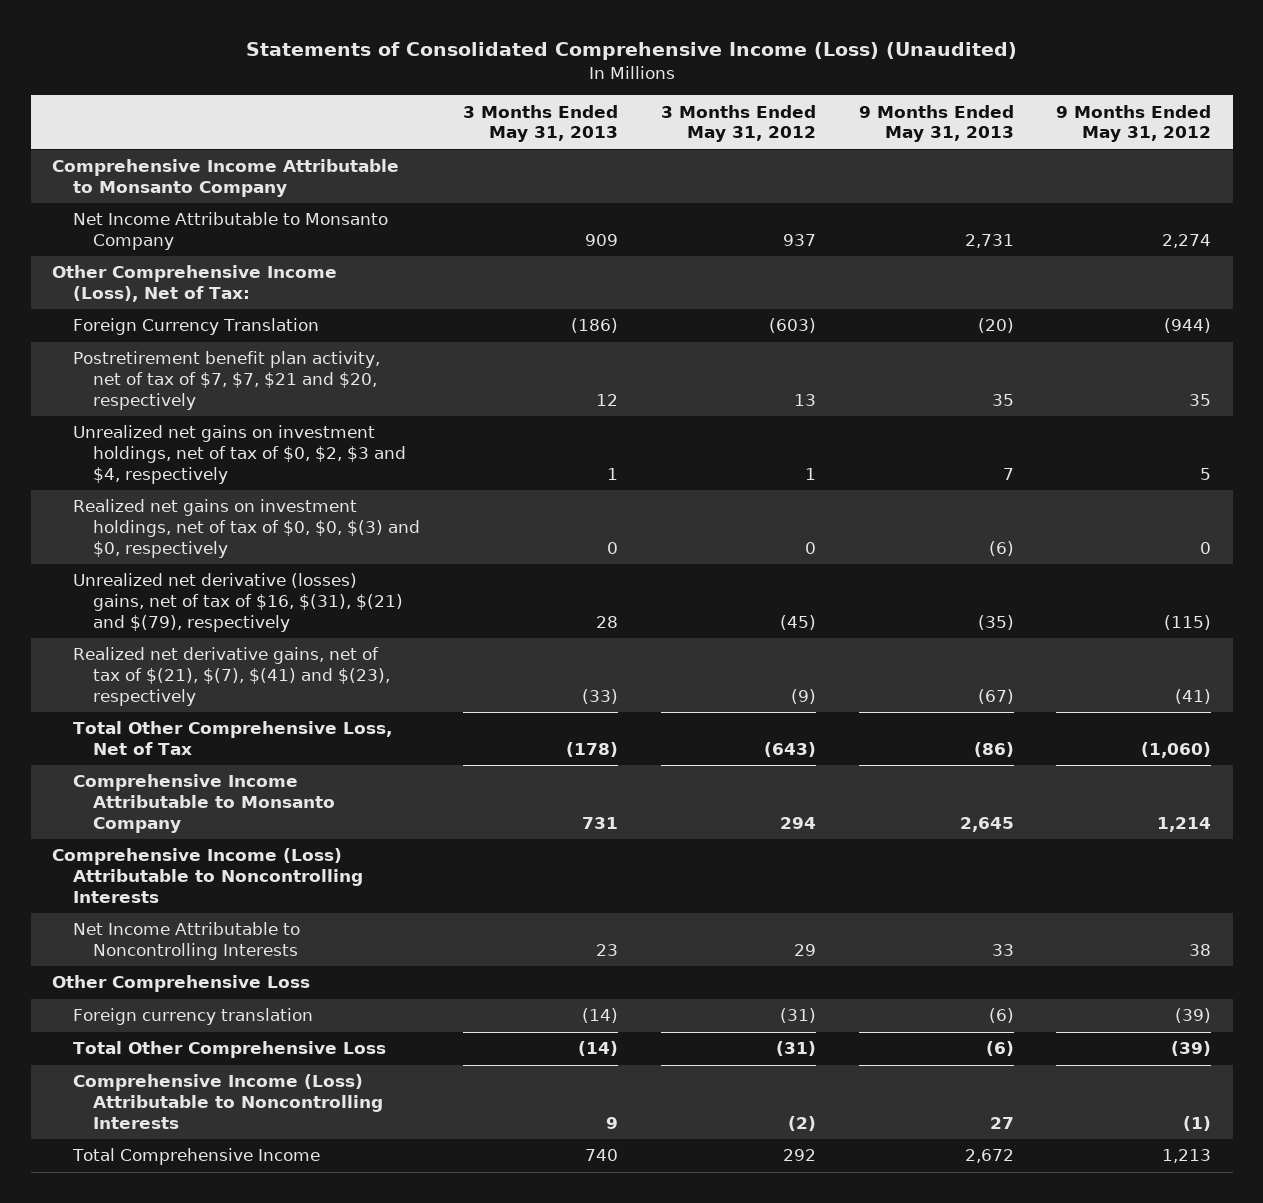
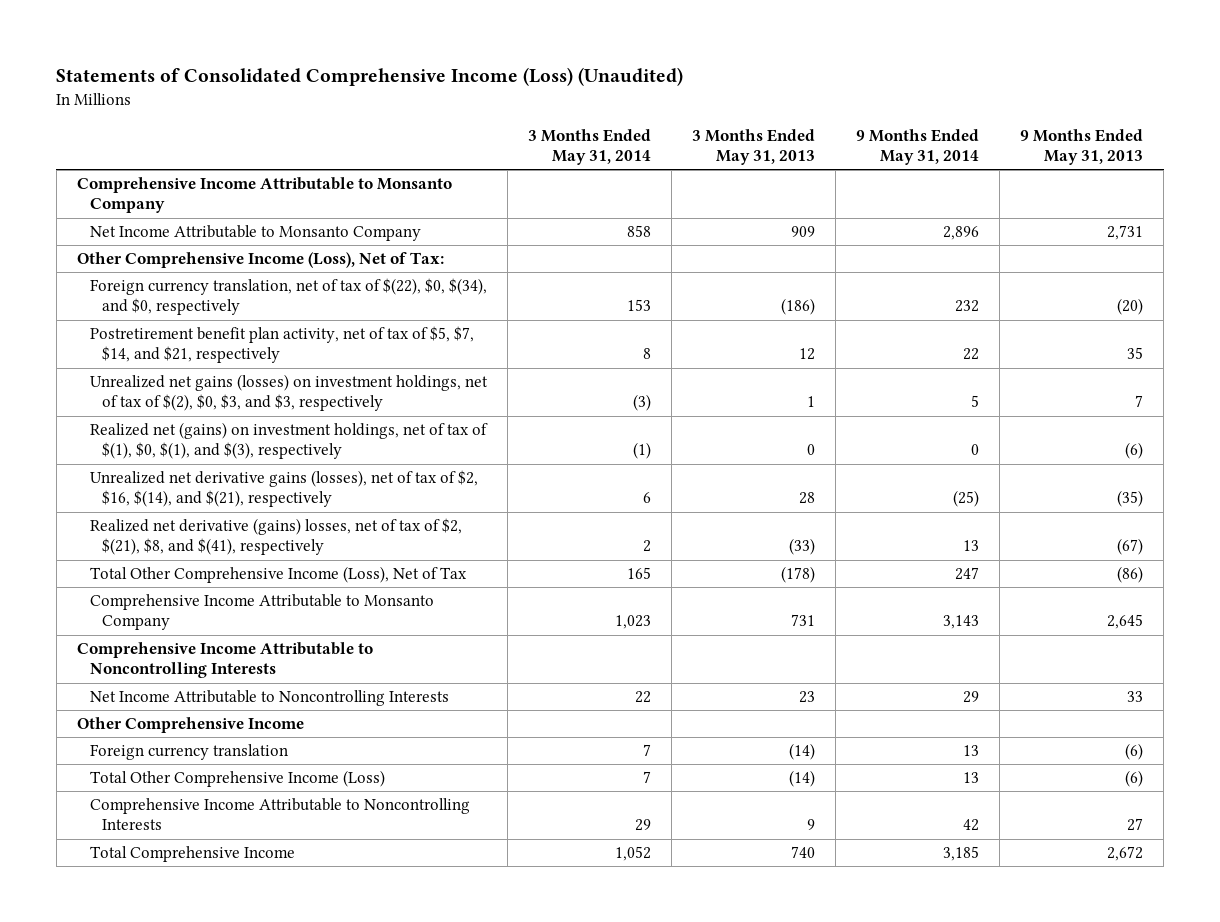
- | 3 Months Ended May 31, 2013 | 3 Months Ended May 31, 2012 | 9 Months Ended May 31, 2013 | 9 Months Ended May 31, 2012
+ | 3 Months Ended May 31, 2014 | 3 Months Ended May 31, 2013 | 9 Months Ended May 31, 2014 | 9 Months Ended May 31, 2013
- Foreign Currency Translation | (186) | (603) | (20) | (944)
- Postretirement benefit plan activity, net of tax of $7, $7, $21 and $20, respectively | 12 | 13 | 35 | 35
- Unrealized net gains on investment holdings, net of tax of $0, $2, $3 and $4, respectively | 1 | 1 | 7 | 5
- Realized net gains on investment holdings, net of tax of $0, $0, $(3) and $0, respectively | 0 | 0 | (6) | 0
- Unrealized net derivative (losses) gains, net of tax of $16, $(31), $(21) and $(79), respectively | 28 | (45) | (35) | (115)
- Realized net derivative gains, net of tax of $(21), $(7), $(41) and $(23), respectively | (33) | (9) | (67) | (41)
- Total Other Comprehensive Loss, Net of Tax | (178) | (643) | (86) | (1,060)
+ Foreign currency translation, net of tax of $(22), $0, $(34), and $0, respectively | 153 | (186) | 232 | (20)
+ Postretirement benefit plan activity, net of tax of $5, $7, $14, and $21, respectively | 8 | 12 | 22 | 35
+ Unrealized net gains (losses) on investment holdings, net of tax of $(2), $0, $3, and $3, respectively | (3) | 1 | 5 | 7
+ Realized net (gains) on investment holdings, net of tax of $(1), $0, $(1), and $(3), respectively | (1) | 0 | 0 | (6)
+ Unrealized net derivative gains (losses), net of tax of $2, $16, $(14), and $(21), respectively | 6 | 28 | (25) | (35)
+ Realized net derivative (gains) losses, net of tax of $2, $(21), $8, and $(41), respectively | 2 | (33) | 13 | (67)
+ Total Other Comprehensive Income (Loss), Net of Tax | 165 | (178) | 247 | (86)
- Comprehensive Income (Loss) Attributable to Noncontrolling Interests
+ Comprehensive Income Attributable to Noncontrolling Interests
- Other Comprehensive Loss
+ Other Comprehensive Income
- Total Other Comprehensive Loss | (14) | (31) | (6) | (39)
- Comprehensive Income (Loss) Attributable to Noncontrolling Interests | 9 | (2) | 27 | (1)
+ Total Other Comprehensive Income (Loss) | 7 | (14) | 13 | (6)
+ Comprehensive Income Attributable to Noncontrolling Interests | 29 | 9 | 42 | 27

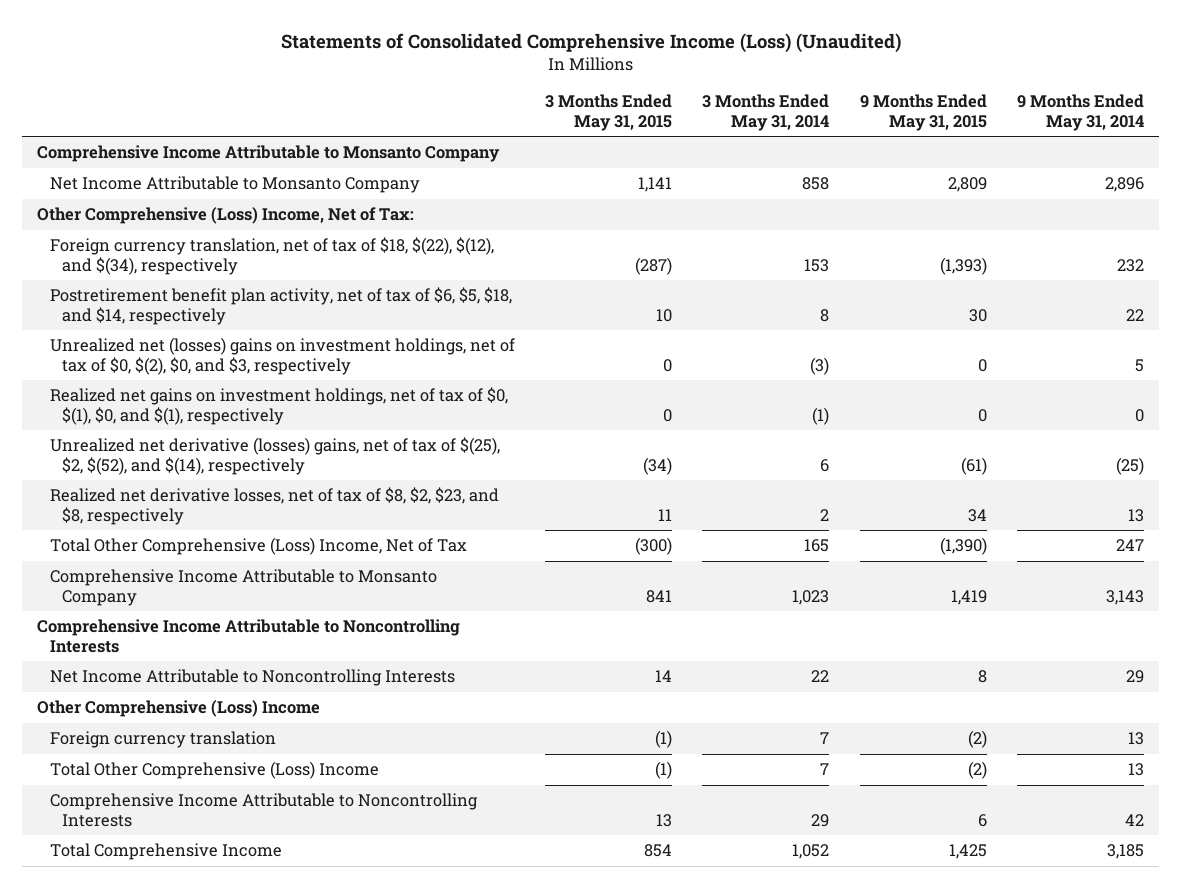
- | 3 Months Ended May 31, 2014 | 3 Months Ended May 31, 2013 | 9 Months Ended May 31, 2014 | 9 Months Ended May 31, 2013
+ | 3 Months Ended May 31, 2015 | 3 Months Ended May 31, 2014 | 9 Months Ended May 31, 2015 | 9 Months Ended May 31, 2014
- Other Comprehensive Income (Loss), Net of Tax:
- Foreign currency translation, net of tax of $(22), $0, $(34), and $0, respectively | 153 | (186) | 232 | (20)
- Postretirement benefit plan activity, net of tax of $5, $7, $14, and $21, respectively | 8 | 12 | 22 | 35
- Unrealized net gains (losses) on investment holdings, net of tax of $(2), $0, $3, and $3, respectively | (3) | 1 | 5 | 7
- Realized net (gains) on investment holdings, net of tax of $(1), $0, $(1), and $(3), respectively | (1) | 0 | 0 | (6)
- Unrealized net derivative gains (losses), net of tax of $2, $16, $(14), and $(21), respectively | 6 | 28 | (25) | (35)
- Realized net derivative (gains) losses, net of tax of $2, $(21), $8, and $(41), respectively | 2 | (33) | 13 | (67)
- Total Other Comprehensive Income (Loss), Net of Tax | 165 | (178) | 247 | (86)
+ Other Comprehensive (Loss) Income, Net of Tax:
+ Foreign currency translation, net of tax of $18, $(22), $(12), and $(34), respectively | (287) | 153 | (1,393) | 232
+ Postretirement benefit plan activity, net of tax of $6, $5, $18, and $14, respectively | 10 | 8 | 30 | 22
+ Unrealized net (losses) gains on investment holdings, net of tax of $0, $(2), $0, and $3, respectively | 0 | (3) | 0 | 5
+ Realized net gains on investment holdings, net of tax of $0, $(1), $0, and $(1), respectively | 0 | (1) | 0 | 0
+ Unrealized net derivative (losses) gains, net of tax of $(25), $2, $(52), and $(14), respectively | (34) | 6 | (61) | (25)
+ Realized net derivative losses, net of tax of $8, $2, $23, and $8, respectively | 11 | 2 | 34 | 13
+ Total Other Comprehensive (Loss) Income, Net of Tax | (300) | 165 | (1,390) | 247
- Other Comprehensive Income
+ Other Comprehensive (Loss) Income
- Total Other Comprehensive Income (Loss) | 7 | (14) | 13 | (6)
+ Total Other Comprehensive (Loss) Income | (1) | 7 | (2) | 13

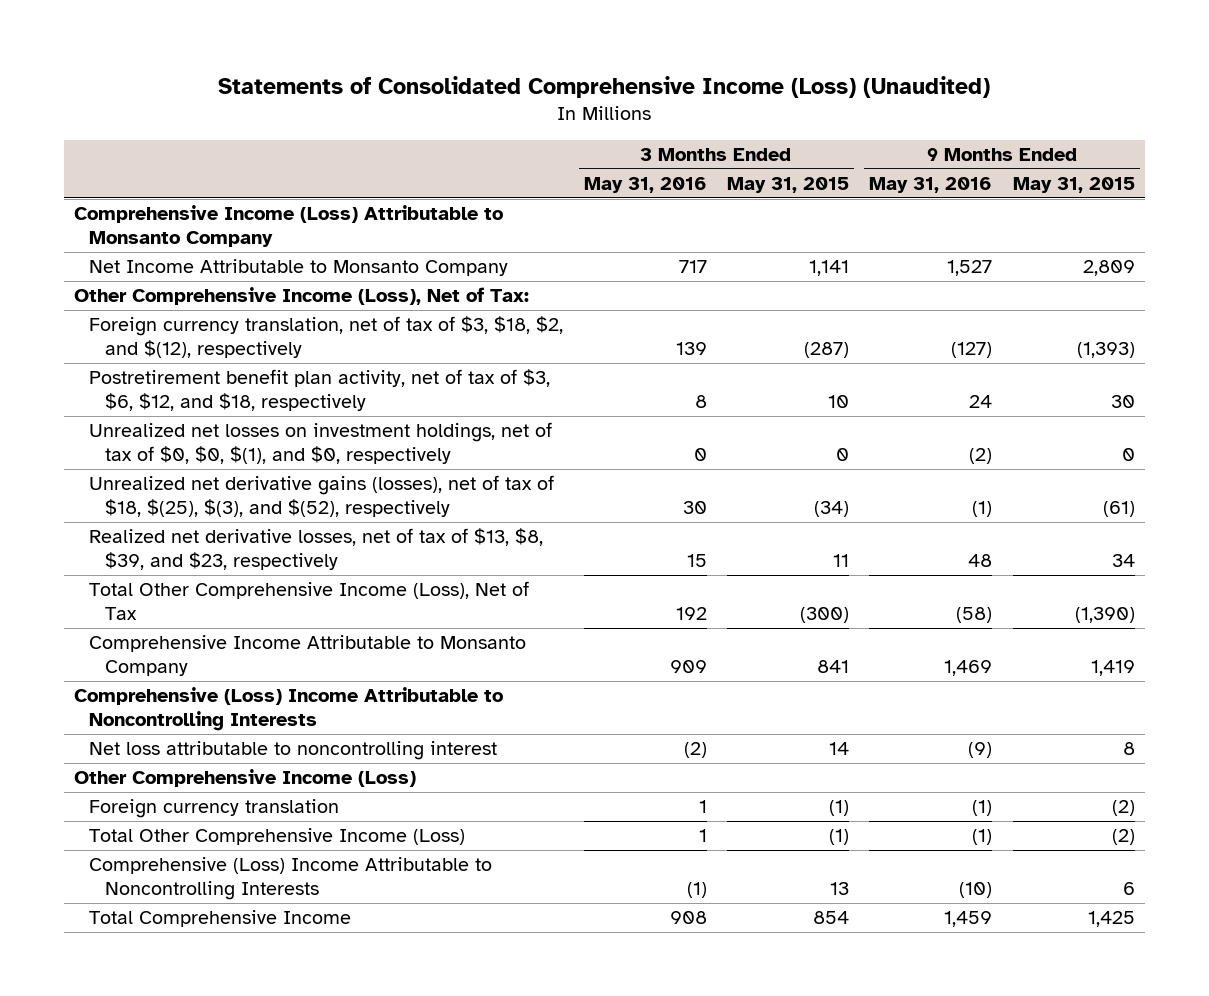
- | 3 Months Ended May 31, 2015 | 3 Months Ended May 31, 2014 | 9 Months Ended May 31, 2015 | 9 Months Ended May 31, 2014
+ | 3 Months Ended May 31, 2016 | 3 Months Ended May 31, 2015 | 9 Months Ended May 31, 2016 | 9 Months Ended May 31, 2015
- Comprehensive Income Attributable to Monsanto Company
+ Comprehensive Income (Loss) Attributable to Monsanto Company
- Other Comprehensive (Loss) Income, Net of Tax:
- Foreign currency translation, net of tax of $18, $(22), $(12), and $(34), respectively | (287) | 153 | (1,393) | 232
- Postretirement benefit plan activity, net of tax of $6, $5, $18, and $14, respectively | 10 | 8 | 30 | 22
- Unrealized net (losses) gains on investment holdings, net of tax of $0, $(2), $0, and $3, respectively | 0 | (3) | 0 | 5
- Realized net gains on investment holdings, net of tax of $0, $(1), $0, and $(1), respectively | 0 | (1) | 0 | 0
- Unrealized net derivative (losses) gains, net of tax of $(25), $2, $(52), and $(14), respectively | (34) | 6 | (61) | (25)
- Realized net derivative losses, net of tax of $8, $2, $23, and $8, respectively | 11 | 2 | 34 | 13
- Total Other Comprehensive (Loss) Income, Net of Tax | (300) | 165 | (1,390) | 247
+ Other Comprehensive Income (Loss), Net of Tax:
+ Foreign currency translation, net of tax of $3, $18, $2, and $(12), respectively | 139 | (287) | (127) | (1,393)
+ Postretirement benefit plan activity, net of tax of $3, $6, $12, and $18, respectively | 8 | 10 | 24 | 30
+ Unrealized net losses on investment holdings, net of tax of $0, $0, $(1), and $0, respectively | 0 | 0 | (2) | 0
+ Unrealized net derivative gains (losses), net of tax of $18, $(25), $(3), and $(52), respectively | 30 | (34) | (1) | (61)
+ Realized net derivative losses, net of tax of $13, $8, $39, and $23, respectively | 15 | 11 | 48 | 34
+ Total Other Comprehensive Income (Loss), Net of Tax | 192 | (300) | (58) | (1,390)
- Comprehensive Income Attributable to Noncontrolling Interests
- Net Income Attributable to Noncontrolling Interests | 14 | 22 | 8 | 29
- Other Comprehensive (Loss) Income
+ Comprehensive (Loss) Income Attributable to Noncontrolling Interests
+ Net loss attributable to noncontrolling interest | (2) | 14 | (9) | 8
+ Other Comprehensive Income (Loss)
- Total Other Comprehensive (Loss) Income | (1) | 7 | (2) | 13
- Comprehensive Income Attributable to Noncontrolling Interests | 13 | 29 | 6 | 42
+ Total Other Comprehensive Income (Loss) | 1 | (1) | (1) | (2)
+ Comprehensive (Loss) Income Attributable to Noncontrolling Interests | (1) | 13 | (10) | 6

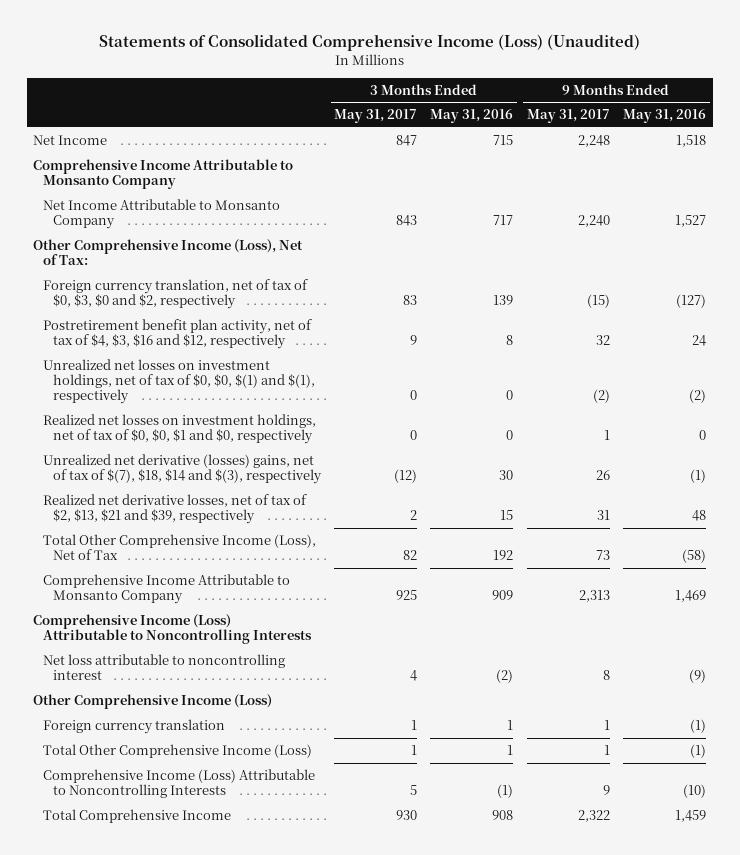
- | 3 Months Ended May 31, 2016 | 3 Months Ended May 31, 2015 | 9 Months Ended May 31, 2016 | 9 Months Ended May 31, 2015
+ | 3 Months Ended May 31, 2017 | 3 Months Ended May 31, 2016 | 9 Months Ended May 31, 2017 | 9 Months Ended May 31, 2016
- Comprehensive Income (Loss) Attributable to Monsanto Company
+ Net Income | 847 | 715 | 2,248 | 1,518
+ Comprehensive Income Attributable to Monsanto Company
- Foreign currency translation, net of tax of $3, $18, $2, and $(12), respectively | 139 | (287) | (127) | (1,393)
- Postretirement benefit plan activity, net of tax of $3, $6, $12, and $18, respectively | 8 | 10 | 24 | 30
- Unrealized net losses on investment holdings, net of tax of $0, $0, $(1), and $0, respectively | 0 | 0 | (2) | 0
- Unrealized net derivative gains (losses), net of tax of $18, $(25), $(3), and $(52), respectively | 30 | (34) | (1) | (61)
- Realized net derivative losses, net of tax of $13, $8, $39, and $23, respectively | 15 | 11 | 48 | 34
+ Foreign currency translation, net of tax of $0, $3, $0 and $2, respectively | 83 | 139 | (15) | (127)
+ Postretirement benefit plan activity, net of tax of $4, $3, $16 and $12, respectively | 9 | 8 | 32 | 24
+ Unrealized net losses on investment holdings, net of tax of $0, $0, $(1) and $(1), respectively | 0 | 0 | (2) | (2)
+ Realized net losses on investment holdings, net of tax of $0, $0, $1 and $0, respectively | 0 | 0 | 1 | 0
+ Unrealized net derivative (losses) gains, net of tax of $(7), $18, $14 and $(3), respectively | (12) | 30 | 26 | (1)
+ Realized net derivative losses, net of tax of $2, $13, $21 and $39, respectively | 2 | 15 | 31 | 48
- Comprehensive (Loss) Income Attributable to Noncontrolling Interests
+ Comprehensive Income (Loss) Attributable to Noncontrolling Interests
- Comprehensive (Loss) Income Attributable to Noncontrolling Interests | (1) | 13 | (10) | 6
+ Comprehensive Income (Loss) Attributable to Noncontrolling Interests | 5 | (1) | 9 | (10)

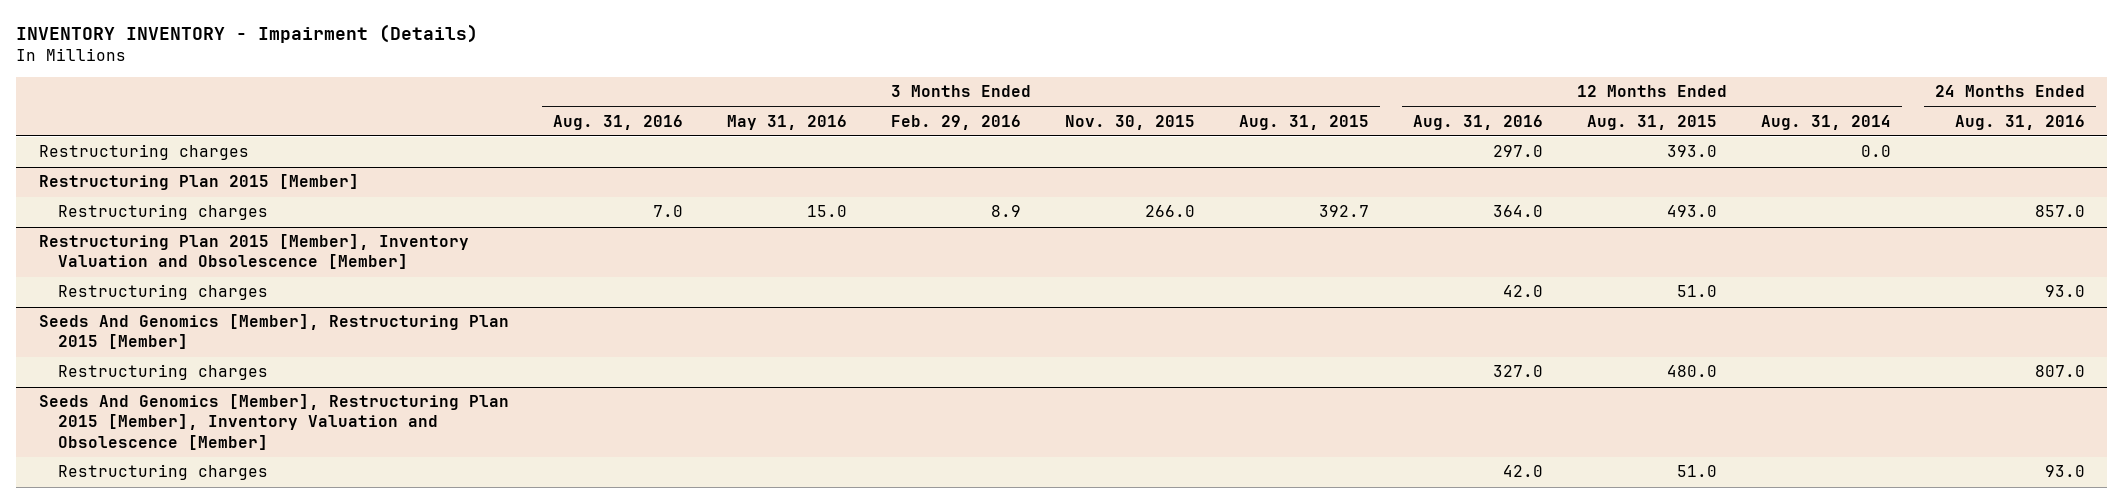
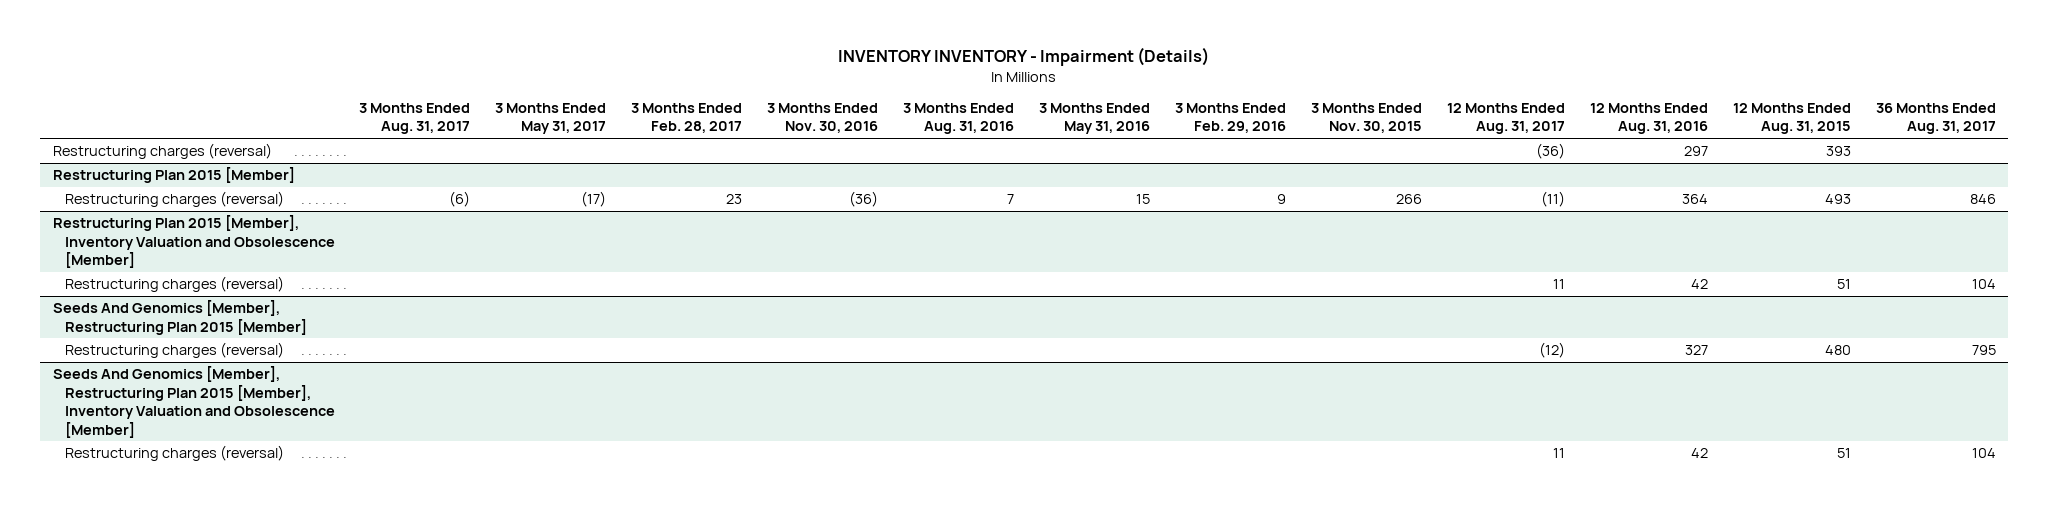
- | 3 Months Ended Aug. 31, 2016 | 3 Months Ended May 31, 2016 | 3 Months Ended Feb. 29, 2016 | 3 Months Ended Nov. 30, 2015 | 3 Months Ended Aug. 31, 2015 | 12 Months Ended Aug. 31, 2016 | 12 Months Ended Aug. 31, 2015 | 12 Months Ended Aug. 31, 2014 | 24 Months Ended Aug. 31, 2016
+ | 3 Months Ended Aug. 31, 2017 | 3 Months Ended May 31, 2017 | 3 Months Ended Feb. 28, 2017 | 3 Months Ended Nov. 30, 2016 | 3 Months Ended Aug. 31, 2016 | 3 Months Ended May 31, 2016 | 3 Months Ended Feb. 29, 2016 | 3 Months Ended Nov. 30, 2015 | 12 Months Ended Aug. 31, 2017 | 12 Months Ended Aug. 31, 2016 | 12 Months Ended Aug. 31, 2015 | 36 Months Ended Aug. 31, 2017
- Restructuring charges | | | | | | 297.0 | 393.0 | 0.0 |
+ Restructuring charges (reversal) | | | | | | | | | (36) | 297 | 393 |
@ Restructuring Plan 2015 [Member]
- Restructuring charges | 7.0 | 15.0 | 8.9 | 266.0 | 392.7 | 364.0 | 493.0 | | 857.0
+ Restructuring charges (reversal) | (6) | (17) | 23 | (36) | 7 | 15 | 9 | 266 | (11) | 364 | 493 | 846
@ Restructuring Plan 2015 [Member], Inventory Valuation and Obsolescence [Member]
- Restructuring charges | | | | | | 42.0 | 51.0 | | 93.0
+ Restructuring charges (reversal) | | | | | | | | | 11 | 42 | 51 | 104
@ Seeds And Genomics [Member], Restructuring Plan 2015 [Member]
- Restructuring charges | | | | | | 327.0 | 480.0 | | 807.0
+ Restructuring charges (reversal) | | | | | | | | | (12) | 327 | 480 | 795
@ Seeds And Genomics [Member], Restructuring Plan 2015 [Member], Inventory Valuation and Obsolescence [Member]
- Restructuring charges | | | | | | 42.0 | 51.0 | | 93.0
+ Restructuring charges (reversal) | | | | | | | | | 11 | 42 | 51 | 104

